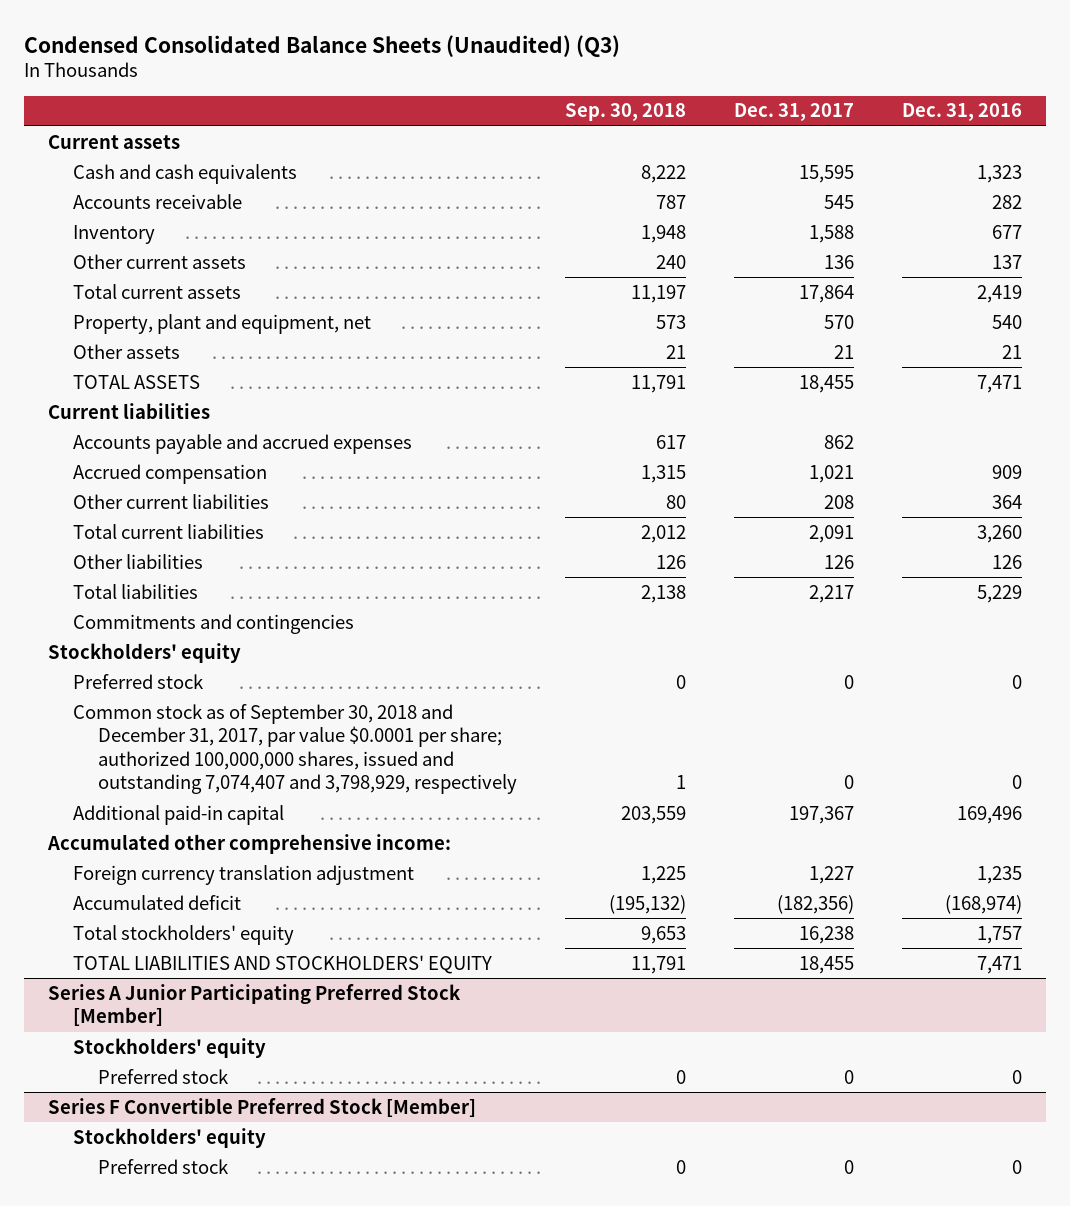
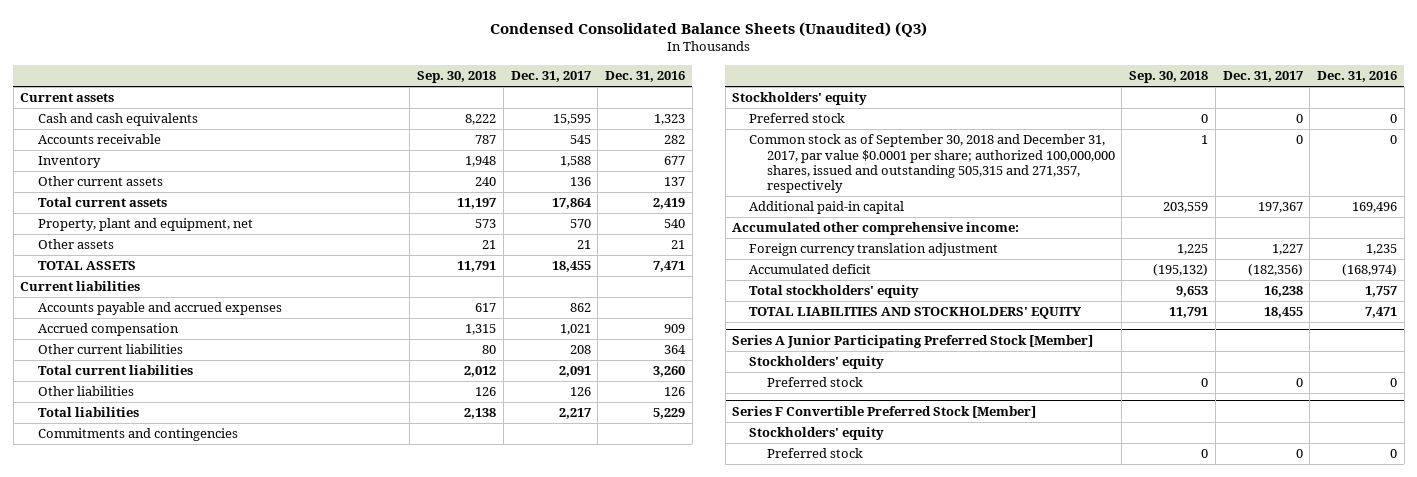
- Common stock as of September 30, 2018 and December 31, 2017, par value $0.0001 per share; authorized 100,000,000 shares, issued and outstanding 7,074,407 and 3,798,929, respectively | 1 | 0 | 0
+ Common stock as of September 30, 2018 and December 31, 2017, par value $0.0001 per share; authorized 100,000,000 shares, issued and outstanding 505,315 and 271,357, respectively | 1 | 0 | 0

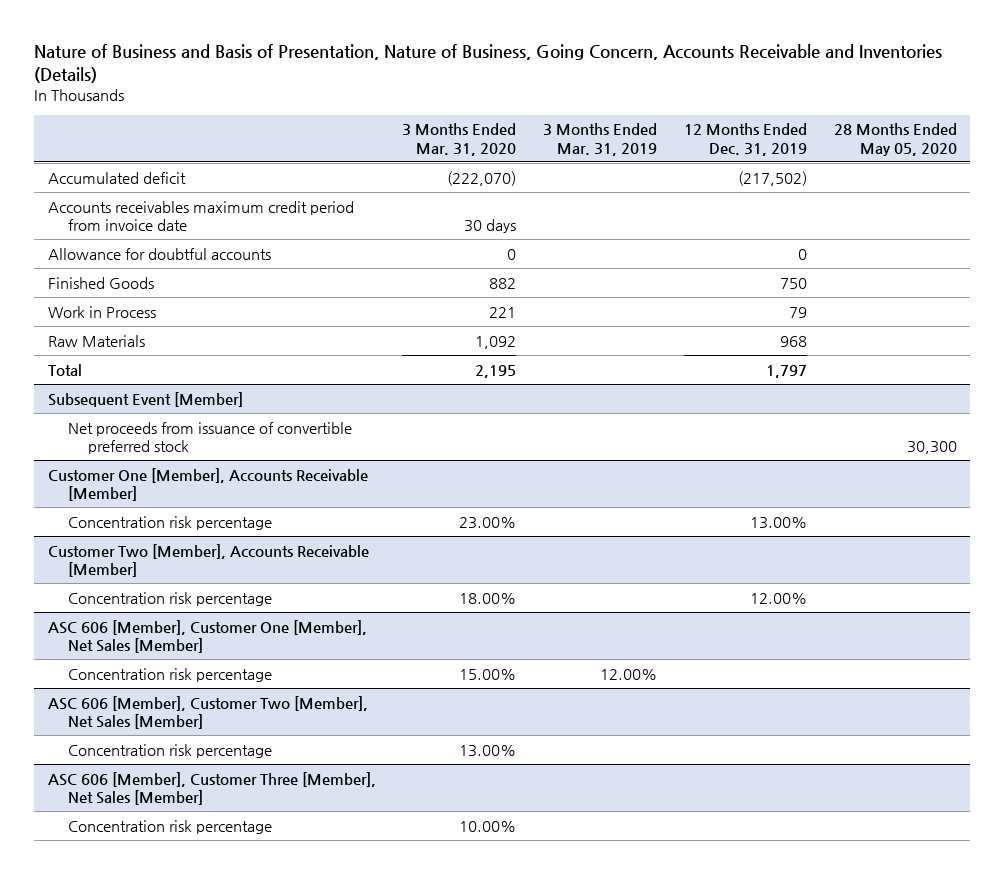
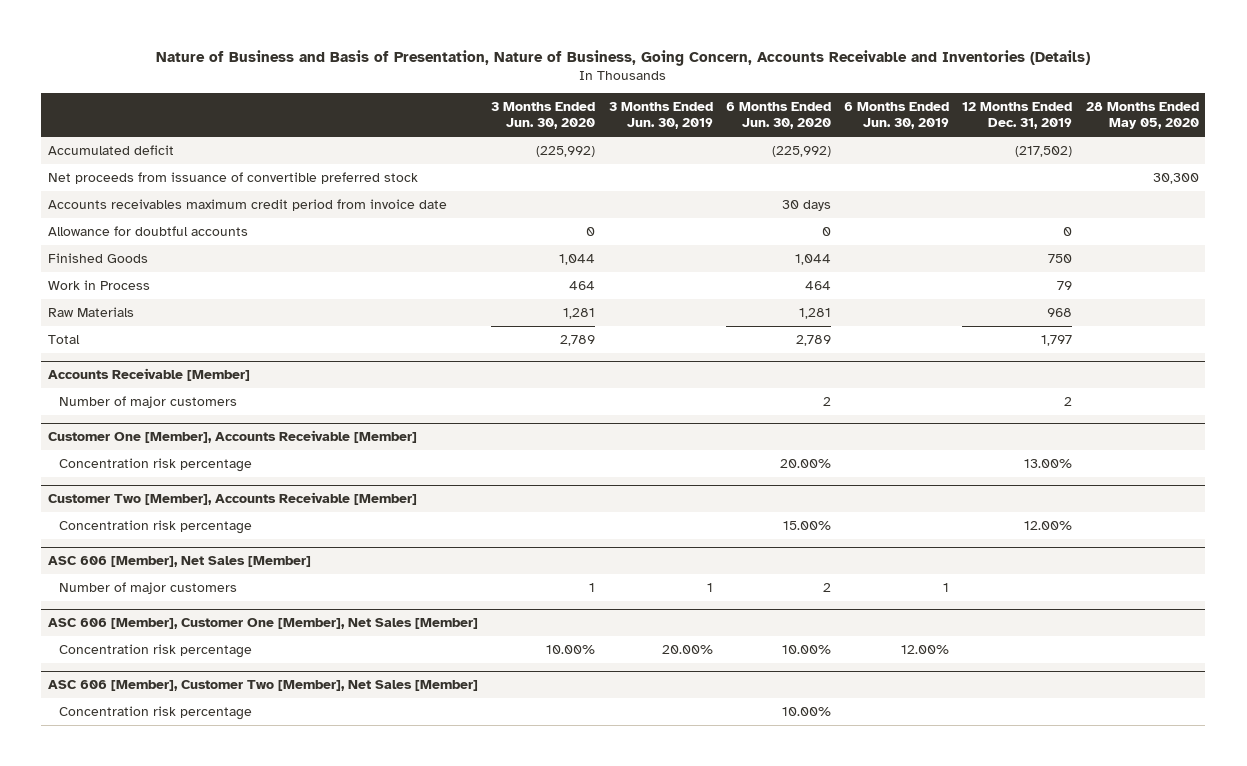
- | 3 Months Ended Mar. 31, 2020 | 3 Months Ended Mar. 31, 2019 | 12 Months Ended Dec. 31, 2019 | 28 Months Ended May 05, 2020
+ | 3 Months Ended Jun. 30, 2020 | 3 Months Ended Jun. 30, 2019 | 6 Months Ended Jun. 30, 2020 | 6 Months Ended Jun. 30, 2019 | 12 Months Ended Dec. 31, 2019 | 28 Months Ended May 05, 2020
+ Net proceeds from issuance of convertible preferred stock | | | | | | 30,300
- Subsequent Event [Member]
- Net proceeds from issuance of convertible preferred stock | | | | 30,300
+ Accounts Receivable [Member]
+ Number of major customers | | | 2 | | 2 |
+ ASC 606 [Member], Net Sales [Member]
+ Number of major customers | 1 | 1 | 2 | 1 | |
- ASC 606 [Member], Customer Three [Member], Net Sales [Member]
- Concentration risk percentage | 10.00% | | |

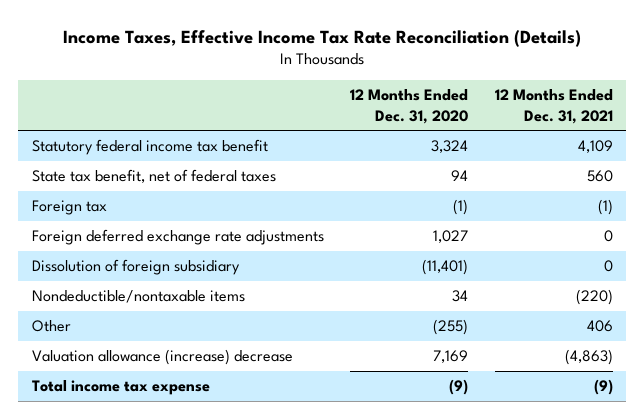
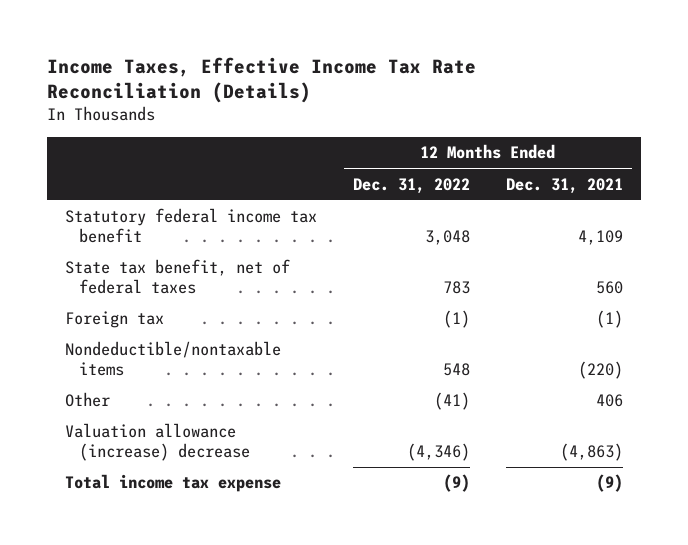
- | 12 Months Ended Dec. 31, 2020 | 12 Months Ended Dec. 31, 2021
+ | 12 Months Ended Dec. 31, 2022 | 12 Months Ended Dec. 31, 2021
- Foreign deferred exchange rate adjustments | 1,027 | 0
- Dissolution of foreign subsidiary | (11,401) | 0

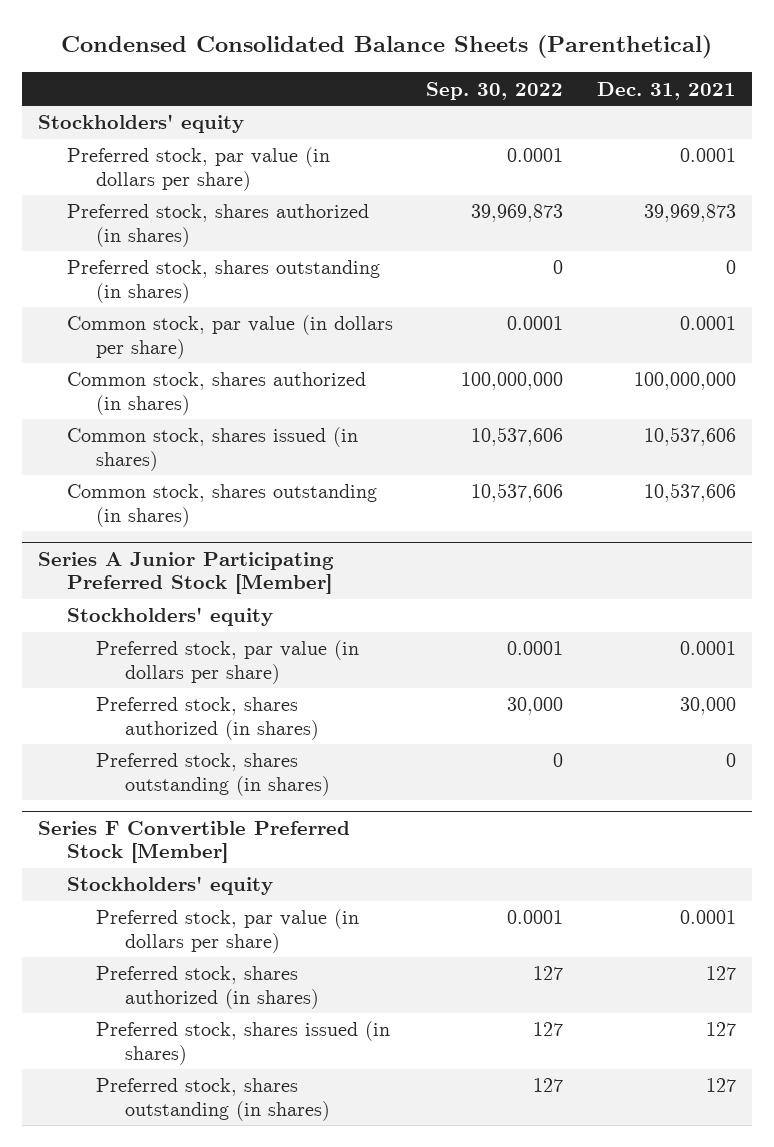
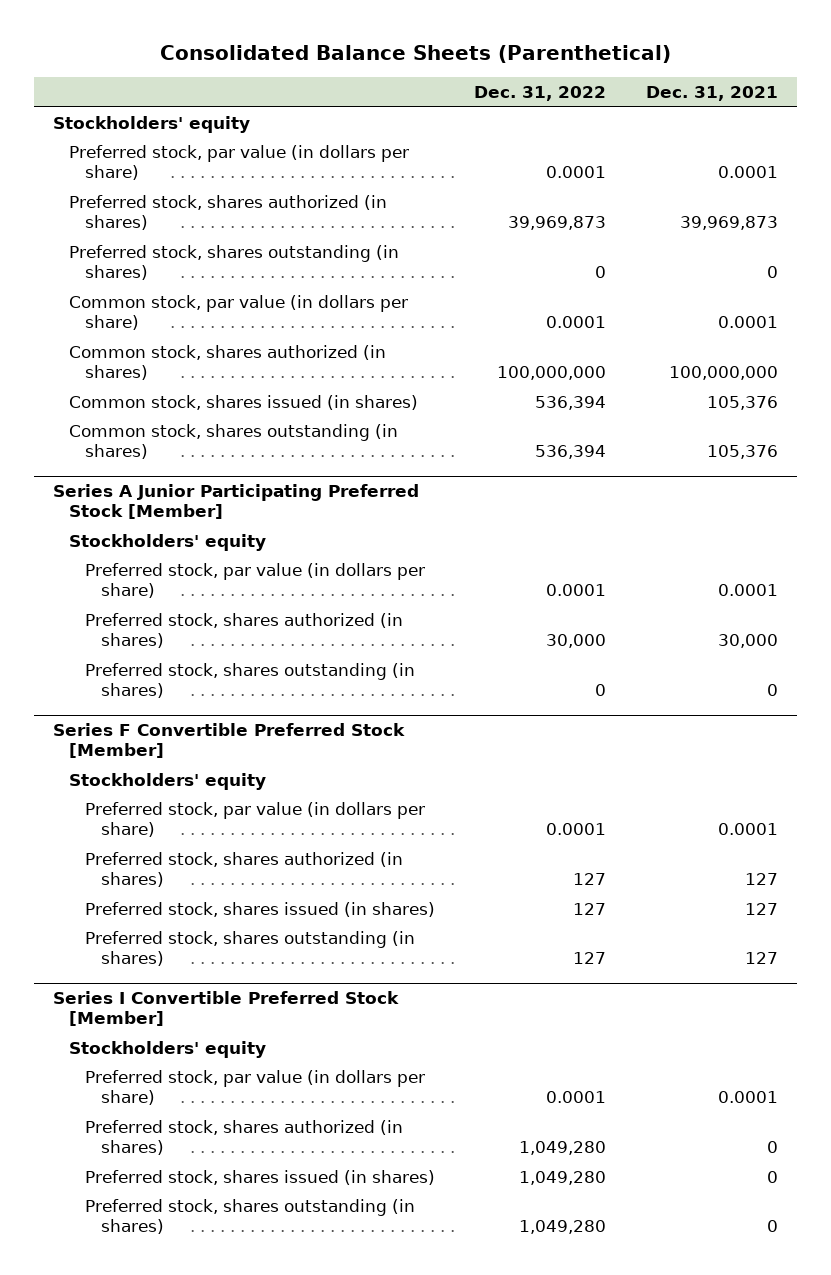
- Condensed Consolidated Balance Sheets (Parenthetical)
+ Consolidated Balance Sheets (Parenthetical)
- | Sep. 30, 2022 | Dec. 31, 2021
+ | Dec. 31, 2022 | Dec. 31, 2021
- Common stock, shares issued (in shares) | 10,537,606 | 10,537,606
- Common stock, shares outstanding (in shares) | 10,537,606 | 10,537,606
+ Common stock, shares issued (in shares) | 536,394 | 105,376
+ Common stock, shares outstanding (in shares) | 536,394 | 105,376
+ Series I Convertible Preferred Stock [Member]
+ Stockholders' equity
+ Preferred stock, par value (in dollars per share) | 0.0001 | 0.0001
+ Preferred stock, shares authorized (in shares) | 1,049,280 | 0
+ Preferred stock, shares issued (in shares) | 1,049,280 | 0
+ Preferred stock, shares outstanding (in shares) | 1,049,280 | 0

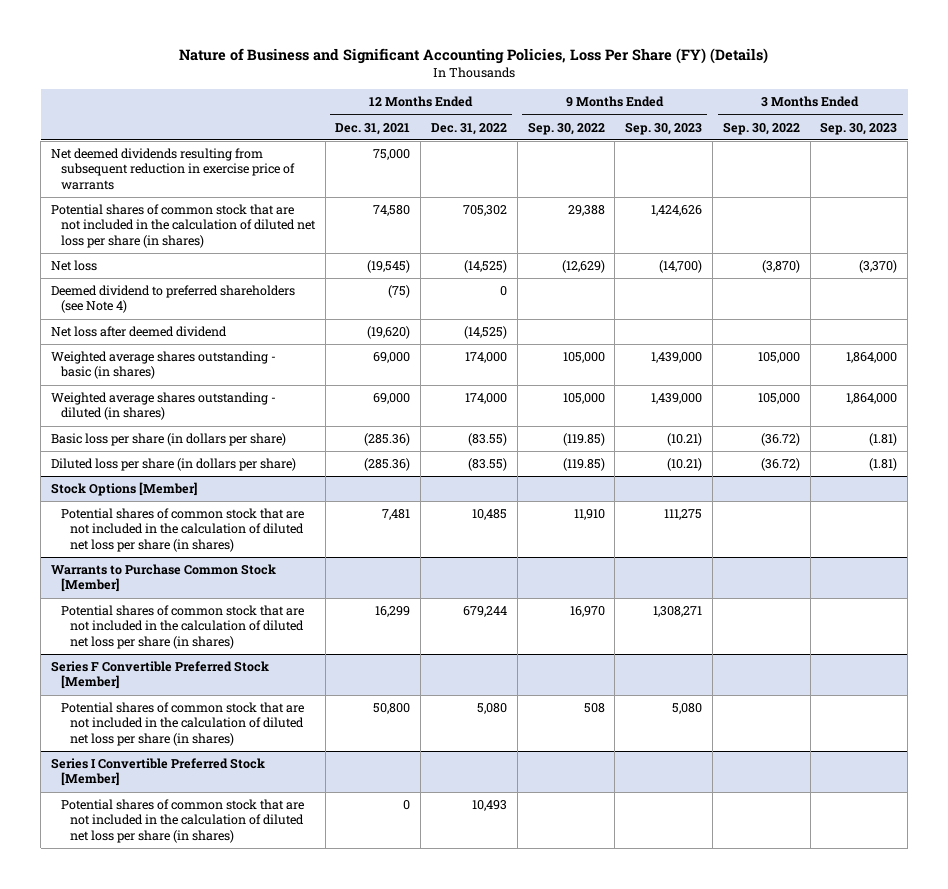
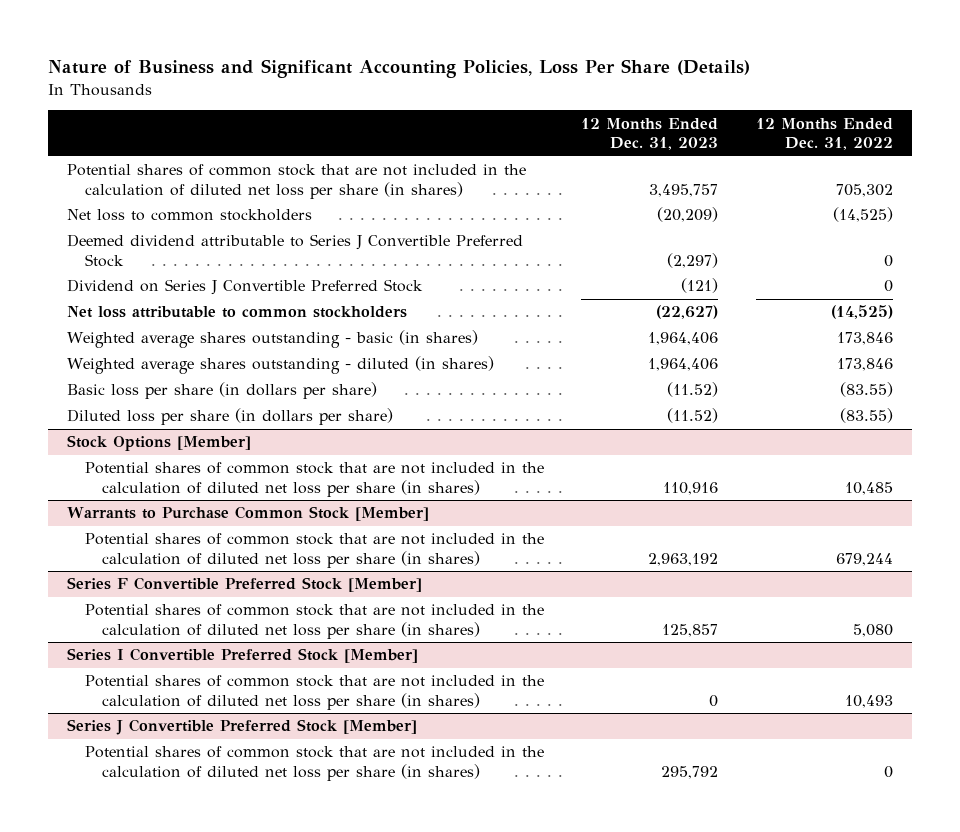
- Nature of Business and Significant Accounting Policies, Loss Per Share (FY) (Details)
+ Nature of Business and Significant Accounting Policies, Loss Per Share (Details)
- | 12 Months Ended Dec. 31, 2021 | 12 Months Ended Dec. 31, 2022 | 9 Months Ended Sep. 30, 2022 | 9 Months Ended Sep. 30, 2023 | 3 Months Ended Sep. 30, 2022 | 3 Months Ended Sep. 30, 2023
+ | 12 Months Ended Dec. 31, 2023 | 12 Months Ended Dec. 31, 2022
- Net deemed dividends resulting from subsequent reduction in exercise price of warrants | 75,000 | | | | |
- Net loss | (19,545) | (14,525) | (12,629) | (14,700) | (3,870) | (3,370)
- Deemed dividend to preferred shareholders (see Note 4) | (75) | 0 | | | |
- Net loss after deemed dividend | (19,620) | (14,525) | | | |
- Weighted average shares outstanding - basic (in shares) | 69,000 | 174,000 | 105,000 | 1,439,000 | 105,000 | 1,864,000
- Weighted average shares outstanding - diluted (in shares) | 69,000 | 174,000 | 105,000 | 1,439,000 | 105,000 | 1,864,000
+ Net loss to common stockholders | (20,209) | (14,525)
+ Deemed dividend attributable to Series J Convertible Preferred Stock | (2,297) | 0
+ Dividend on Series J Convertible Preferred Stock | (121) | 0
+ Net loss attributable to common stockholders | (22,627) | (14,525)
+ Weighted average shares outstanding - basic (in shares) | 1,964,406 | 173,846
+ Weighted average shares outstanding - diluted (in shares) | 1,964,406 | 173,846
+ Series J Convertible Preferred Stock [Member]
+ Potential shares of common stock that are not included in the calculation of diluted net loss per share (in shares) | 295,792 | 0

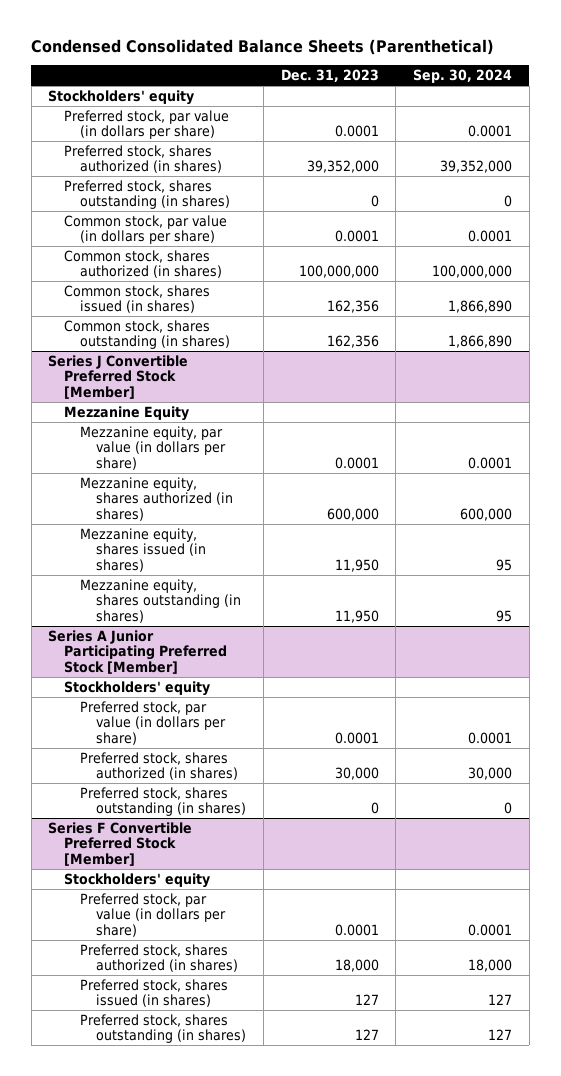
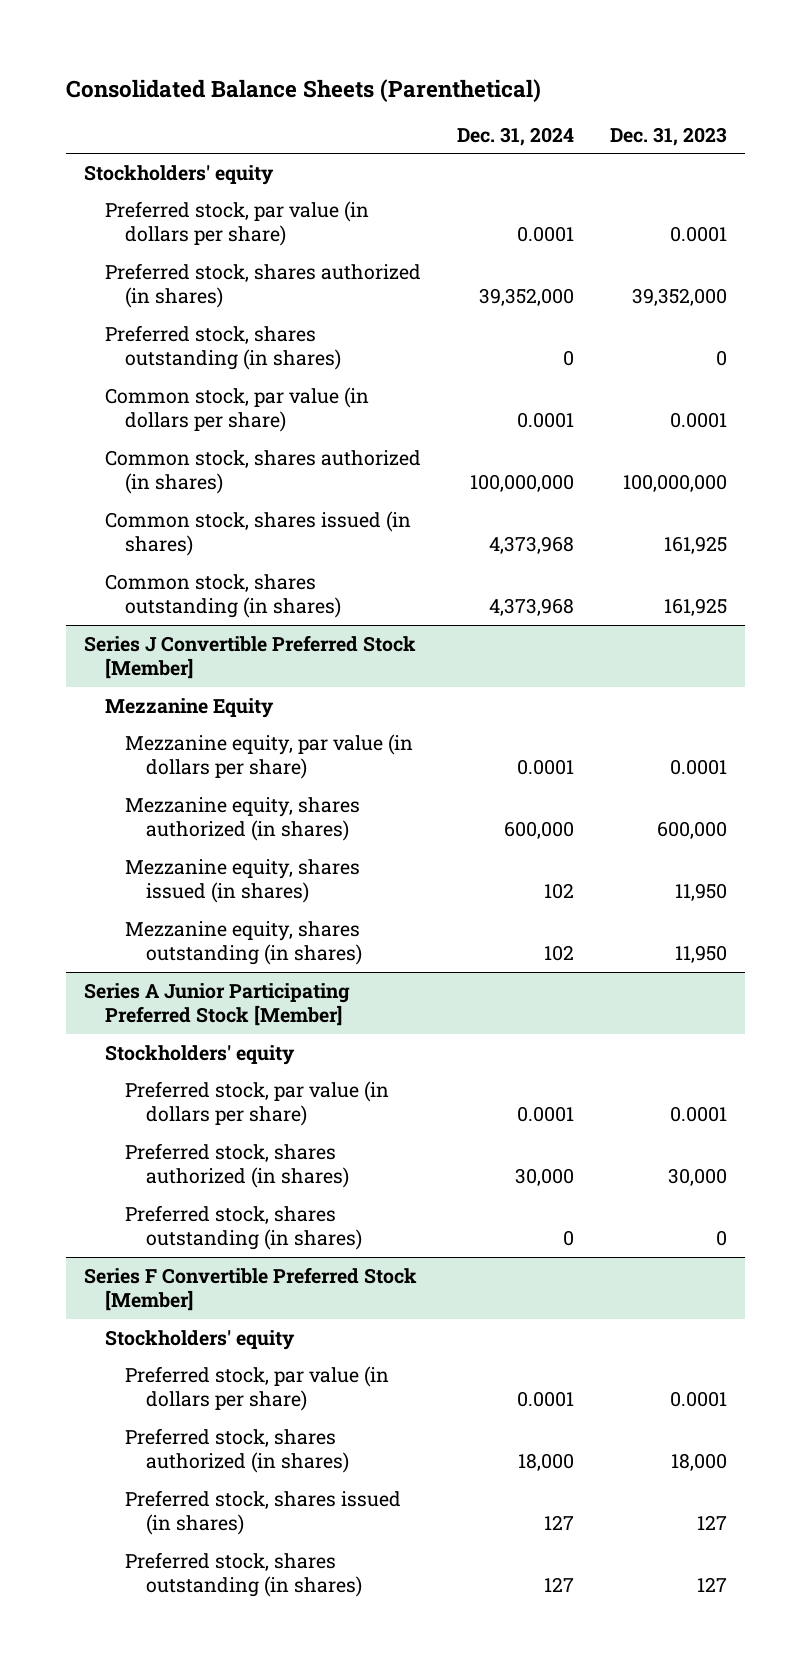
- Condensed Consolidated Balance Sheets (Parenthetical)
+ Consolidated Balance Sheets (Parenthetical)
- | Dec. 31, 2023 | Sep. 30, 2024
+ | Dec. 31, 2024 | Dec. 31, 2023
- Common stock, shares issued (in shares) | 162,356 | 1,866,890
- Common stock, shares outstanding (in shares) | 162,356 | 1,866,890
+ Common stock, shares issued (in shares) | 4,373,968 | 161,925
+ Common stock, shares outstanding (in shares) | 4,373,968 | 161,925

